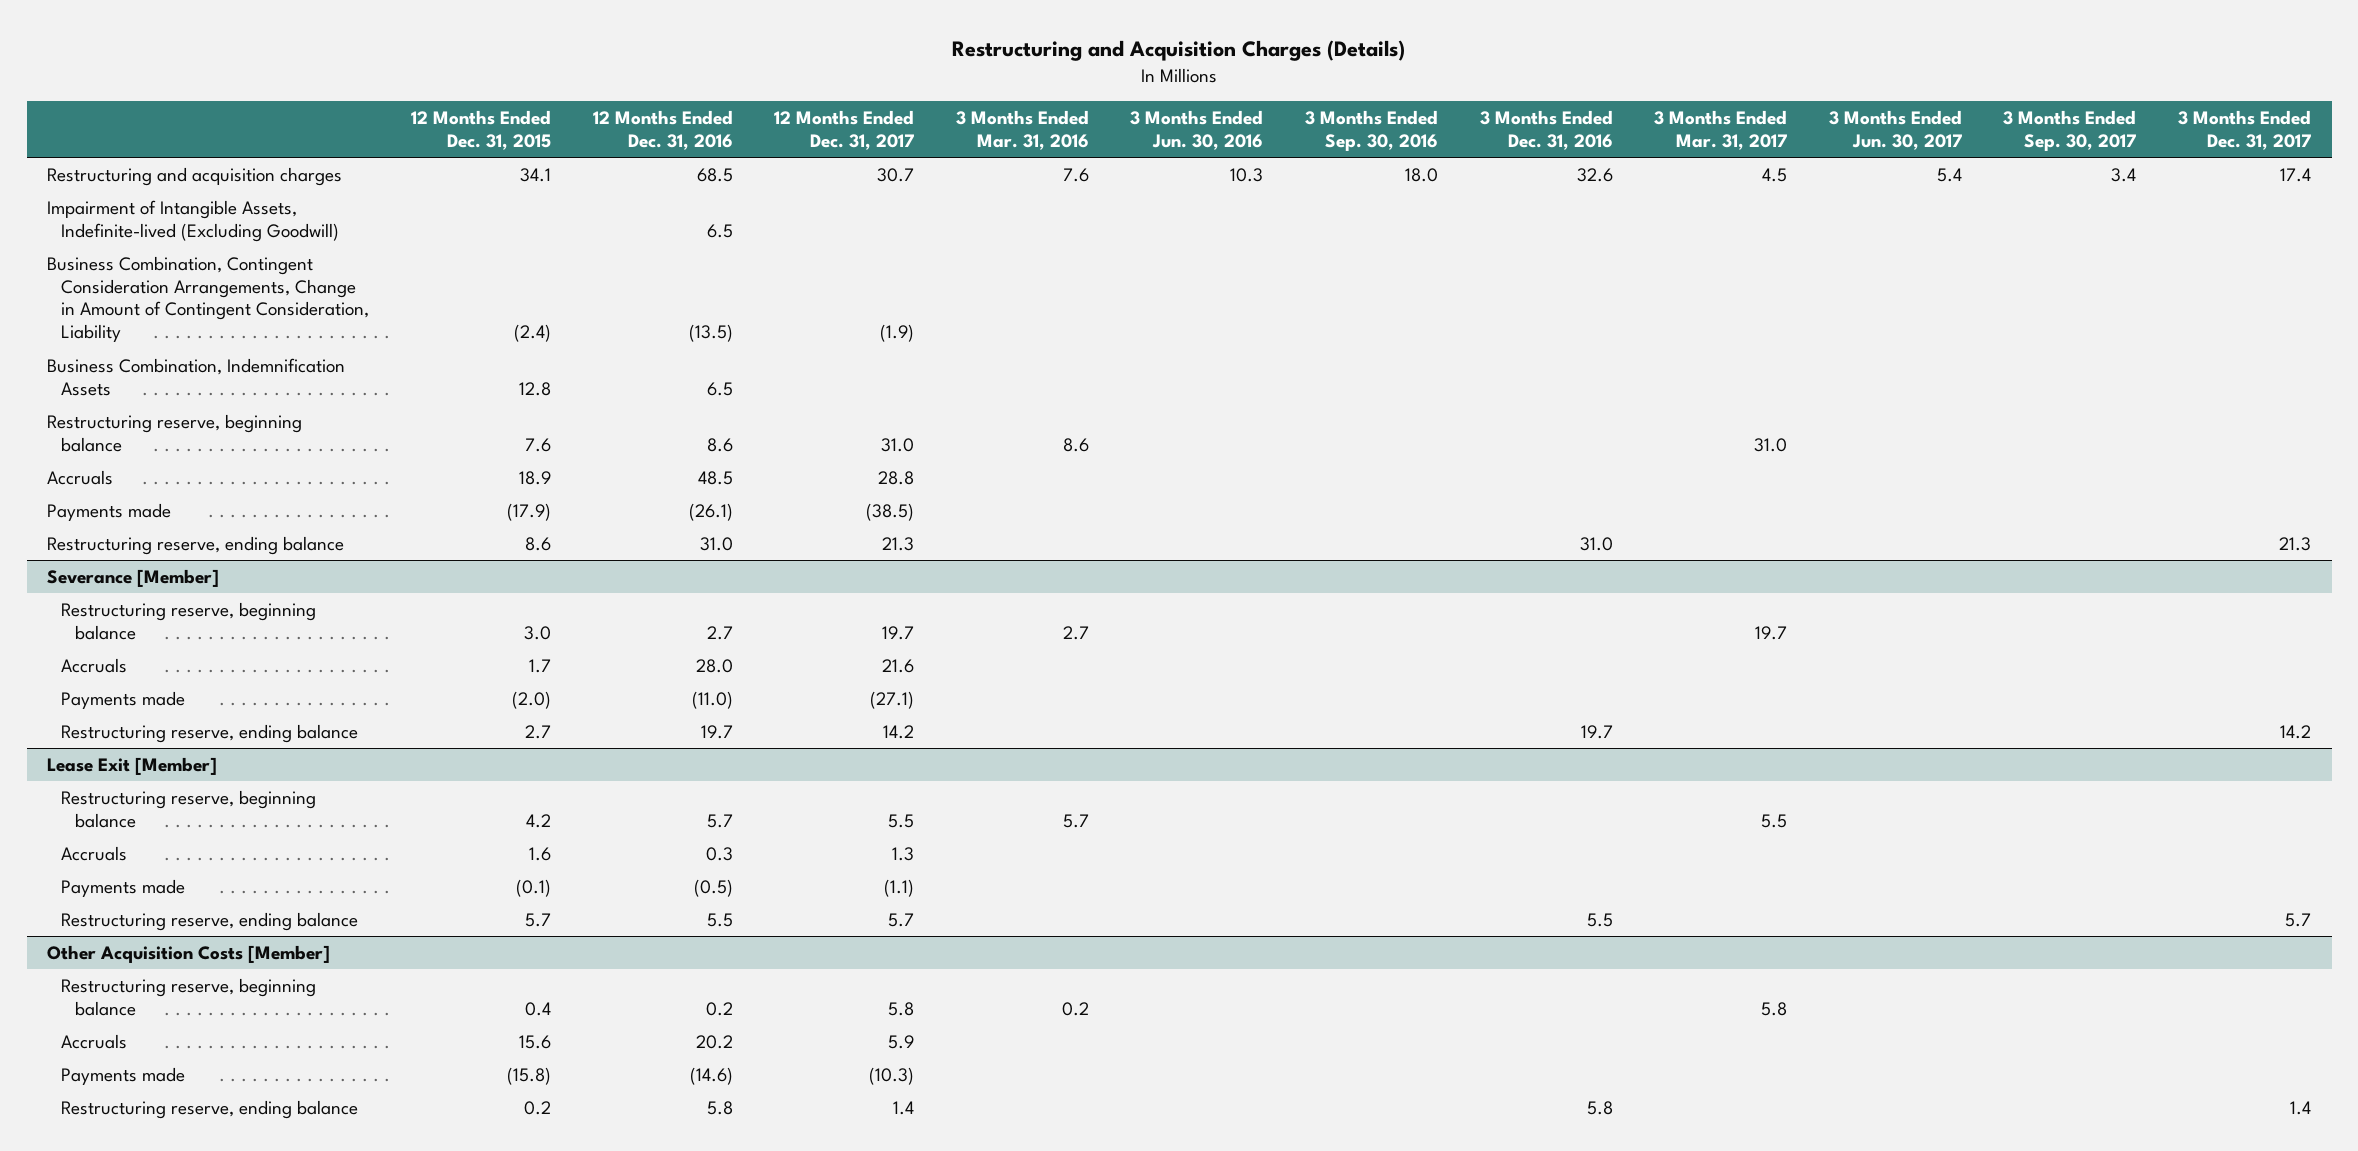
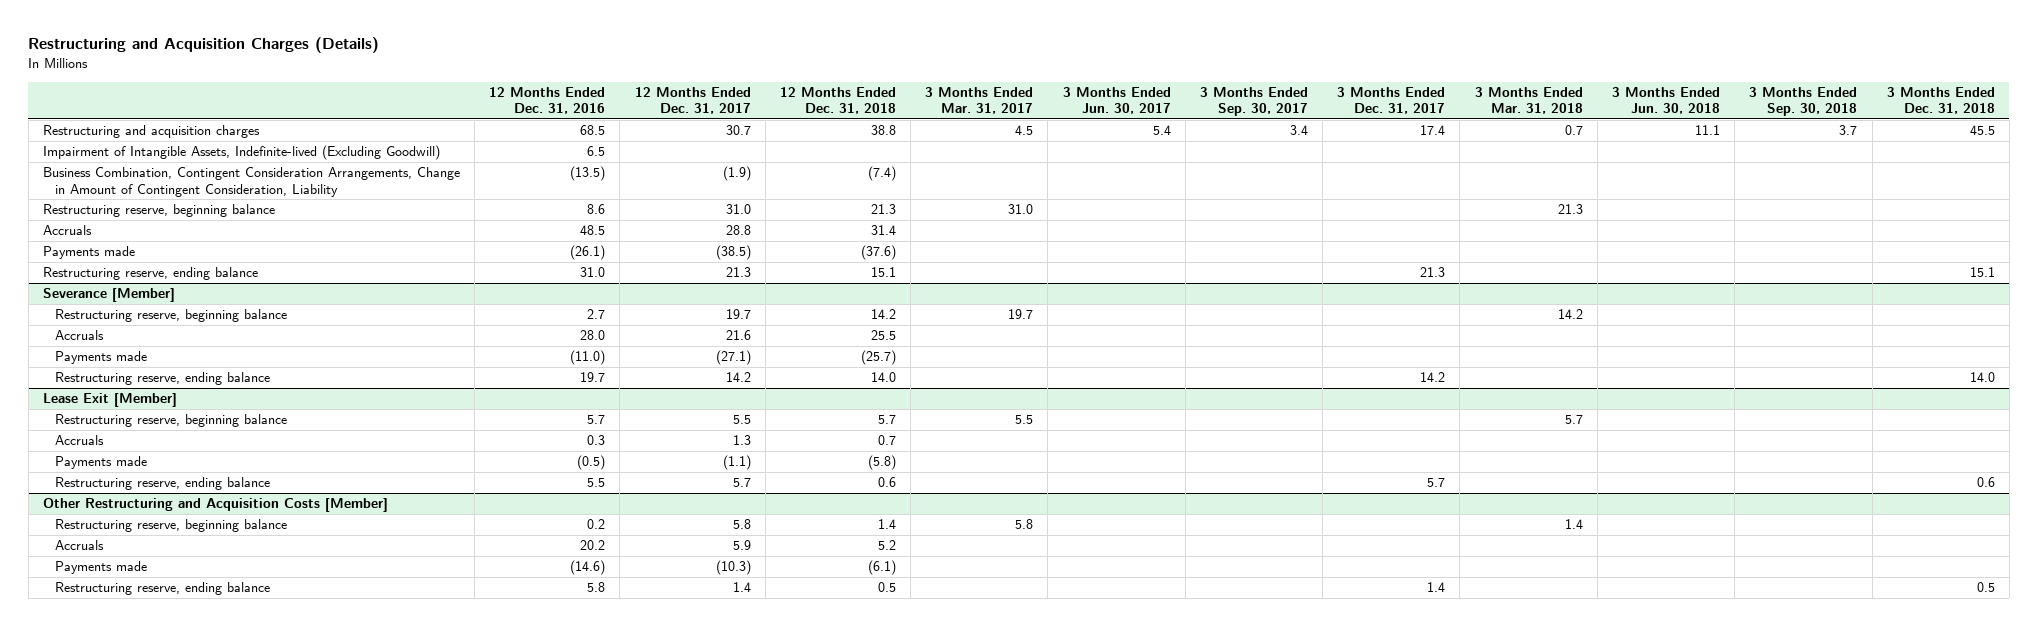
- | 12 Months Ended Dec. 31, 2015 | 12 Months Ended Dec. 31, 2016 | 12 Months Ended Dec. 31, 2017 | 3 Months Ended Mar. 31, 2016 | 3 Months Ended Jun. 30, 2016 | 3 Months Ended Sep. 30, 2016 | 3 Months Ended Dec. 31, 2016 | 3 Months Ended Mar. 31, 2017 | 3 Months Ended Jun. 30, 2017 | 3 Months Ended Sep. 30, 2017 | 3 Months Ended Dec. 31, 2017
+ | 12 Months Ended Dec. 31, 2016 | 12 Months Ended Dec. 31, 2017 | 12 Months Ended Dec. 31, 2018 | 3 Months Ended Mar. 31, 2017 | 3 Months Ended Jun. 30, 2017 | 3 Months Ended Sep. 30, 2017 | 3 Months Ended Dec. 31, 2017 | 3 Months Ended Mar. 31, 2018 | 3 Months Ended Jun. 30, 2018 | 3 Months Ended Sep. 30, 2018 | 3 Months Ended Dec. 31, 2018
- Business Combination, Indemnification Assets | 12.8 | 6.5 | | | | | | | | |
- Other Acquisition Costs [Member]
+ Other Restructuring and Acquisition Costs [Member]

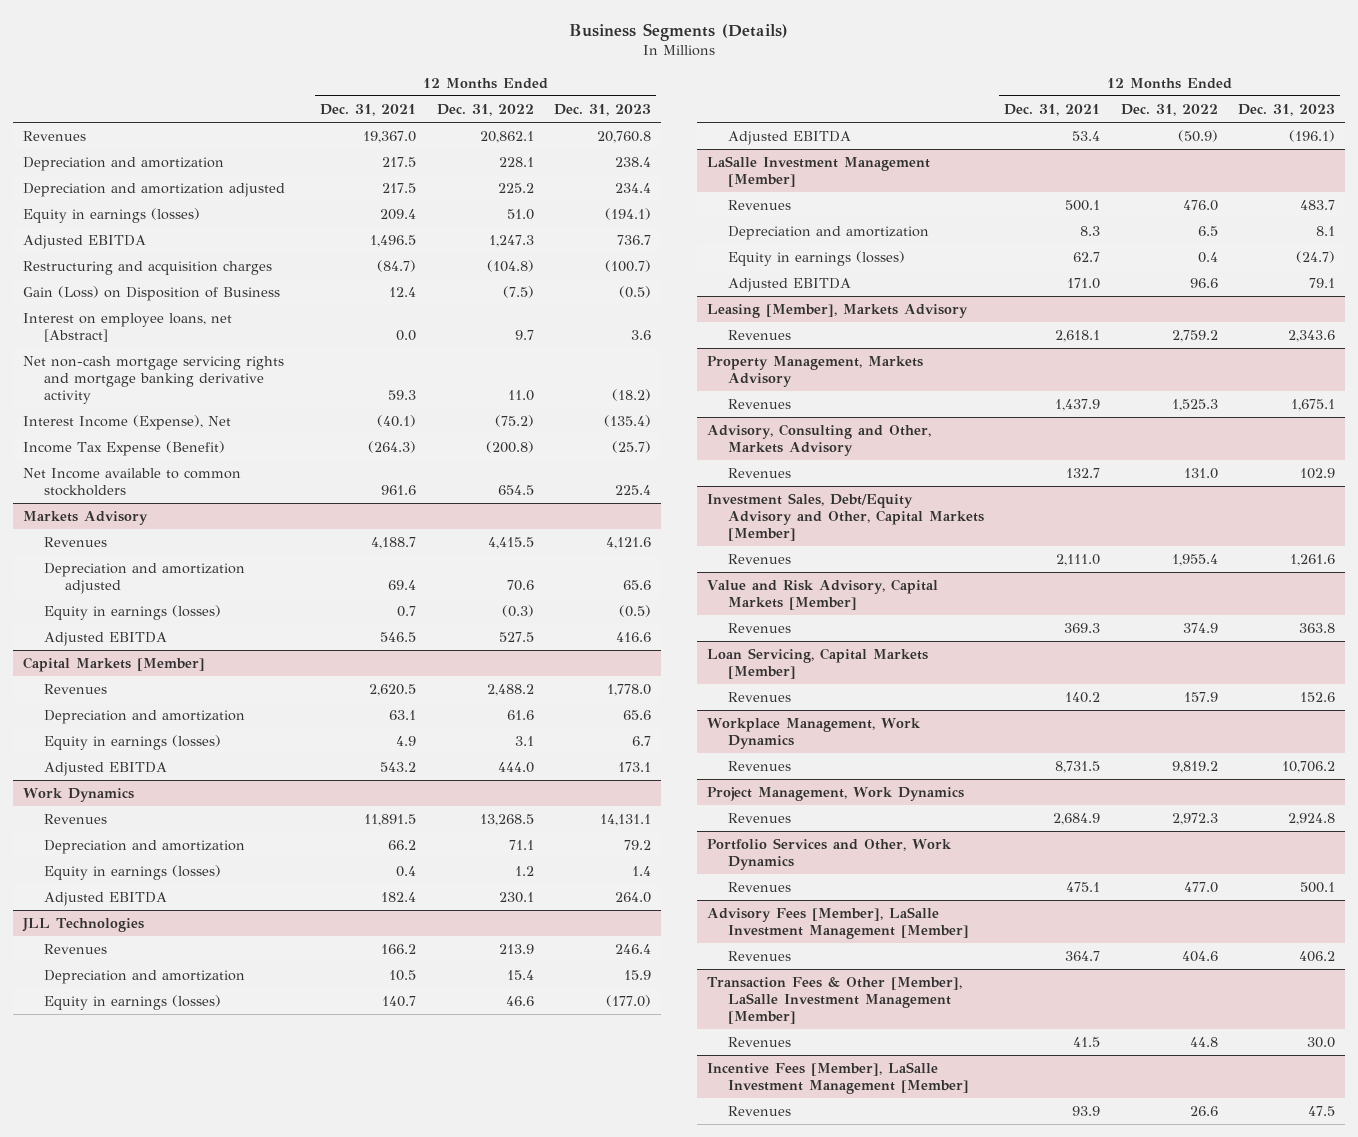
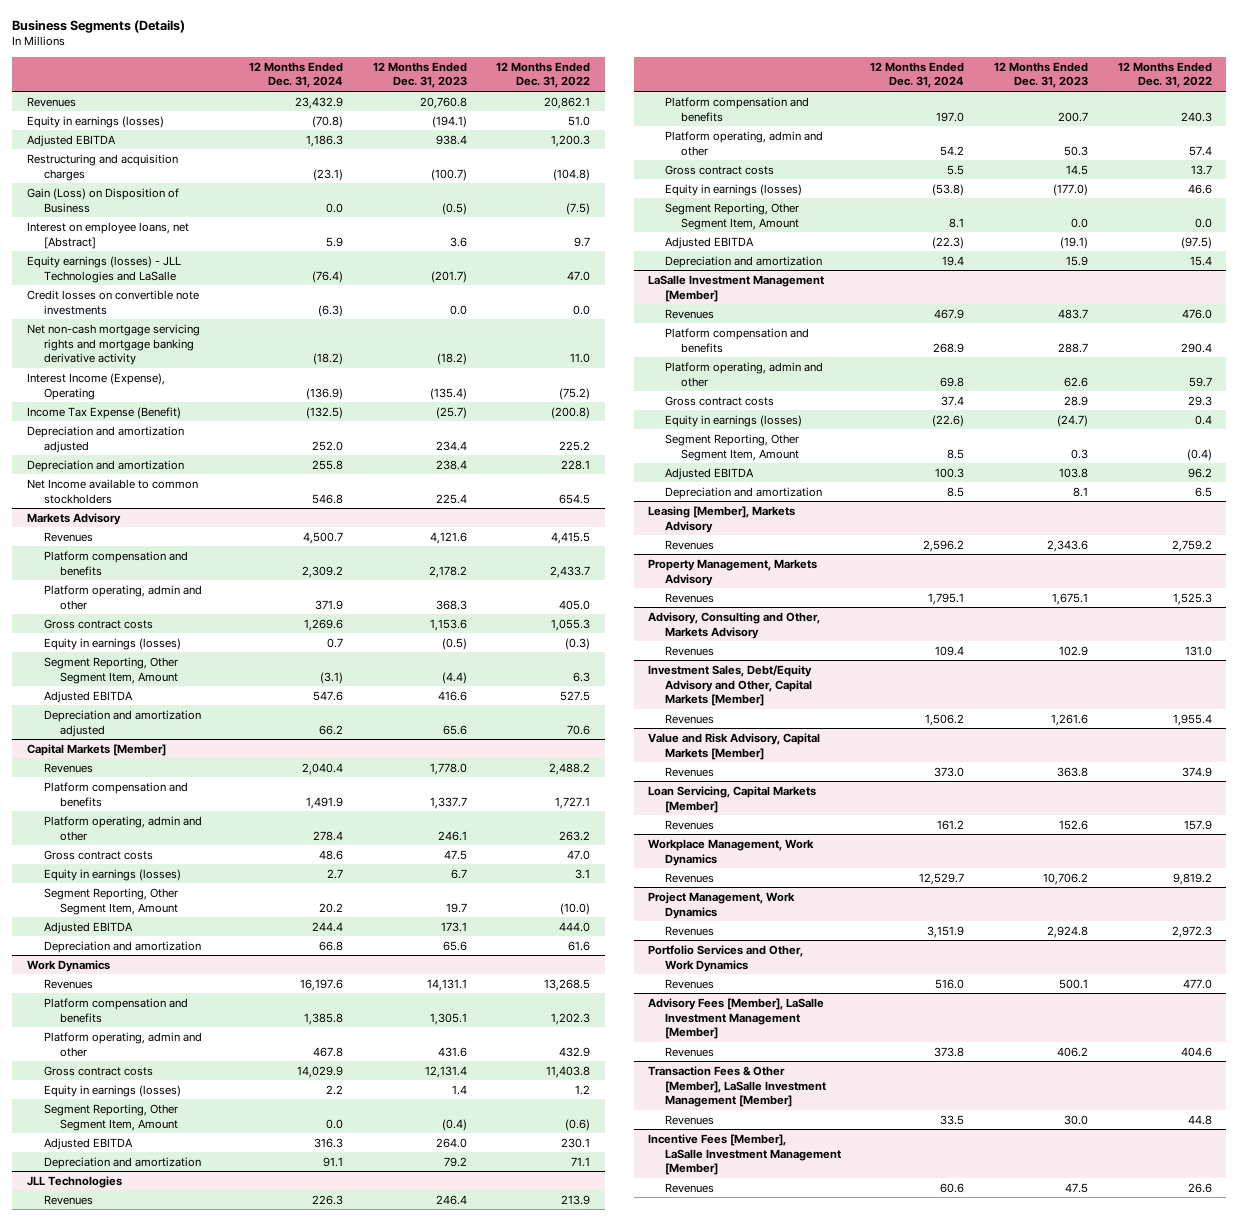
- | 12 Months Ended Dec. 31, 2021 | 12 Months Ended Dec. 31, 2022 | 12 Months Ended Dec. 31, 2023
+ | 12 Months Ended Dec. 31, 2024 | 12 Months Ended Dec. 31, 2023 | 12 Months Ended Dec. 31, 2022
- Adjusted EBITDA | 1,496.5 | 1,247.3 | 736.7
+ Adjusted EBITDA | 1,186.3 | 938.4 | 1,200.3
+ Equity earnings (losses) - JLL Technologies and LaSalle | (76.4) | (201.7) | 47.0
+ Credit losses on convertible note investments | (6.3) | 0.0 | 0.0
- Interest Income (Expense), Net | (40.1) | (75.2) | (135.4)
+ Interest Income (Expense), Operating | (136.9) | (135.4) | (75.2)
moved down: Depreciation and amortization adjusted | 252.0 | 234.4 | 225.2
moved down: Depreciation and amortization | 255.8 | 238.4 | 228.1
@ Markets Advisory
+ Platform compensation and benefits | 2,309.2 | 2,178.2 | 2,433.7
+ Platform operating, admin and other | 371.9 | 368.3 | 405.0
+ Gross contract costs | 1,269.6 | 1,153.6 | 1,055.3
+ Segment Reporting, Other Segment Item, Amount | (3.1) | (4.4) | 6.3
moved down: Depreciation and amortization adjusted | 66.2 | 65.6 | 70.6
@ Capital Markets [Member]
+ Platform compensation and benefits | 1,491.9 | 1,337.7 | 1,727.1
+ Platform operating, admin and other | 278.4 | 246.1 | 263.2
+ Gross contract costs | 48.6 | 47.5 | 47.0
+ Segment Reporting, Other Segment Item, Amount | 20.2 | 19.7 | (10.0)
moved down: Depreciation and amortization | 66.8 | 65.6 | 61.6
@ Work Dynamics
+ Platform compensation and benefits | 1,385.8 | 1,305.1 | 1,202.3
+ Platform operating, admin and other | 467.8 | 431.6 | 432.9
+ Gross contract costs | 14,029.9 | 12,131.4 | 11,403.8
+ Segment Reporting, Other Segment Item, Amount | 0.0 | (0.4) | (0.6)
moved down: Depreciation and amortization | 91.1 | 79.2 | 71.1
@ JLL Technologies
+ Platform compensation and benefits | 197.0 | 200.7 | 240.3
+ Platform operating, admin and other | 54.2 | 50.3 | 57.4
+ Gross contract costs | 5.5 | 14.5 | 13.7
- Adjusted EBITDA | 53.4 | (50.9) | (196.1)
+ Segment Reporting, Other Segment Item, Amount | 8.1 | 0.0 | 0.0
+ Adjusted EBITDA | (22.3) | (19.1) | (97.5)
moved down: Depreciation and amortization | 19.4 | 15.9 | 15.4
@ LaSalle Investment Management [Member]
+ Platform compensation and benefits | 268.9 | 288.7 | 290.4
+ Platform operating, admin and other | 69.8 | 62.6 | 59.7
+ Gross contract costs | 37.4 | 28.9 | 29.3
- Adjusted EBITDA | 171.0 | 96.6 | 79.1
+ Segment Reporting, Other Segment Item, Amount | 8.5 | 0.3 | (0.4)
+ Adjusted EBITDA | 100.3 | 103.8 | 96.2
moved down: Depreciation and amortization | 8.5 | 8.1 | 6.5

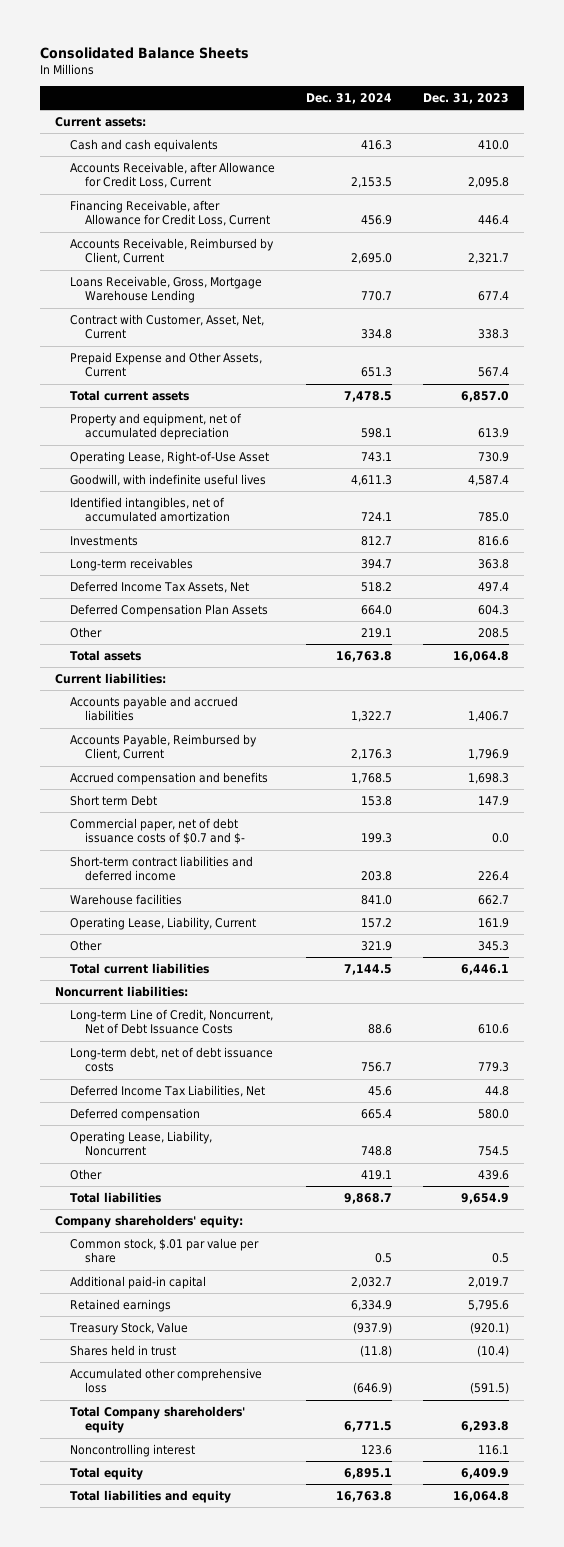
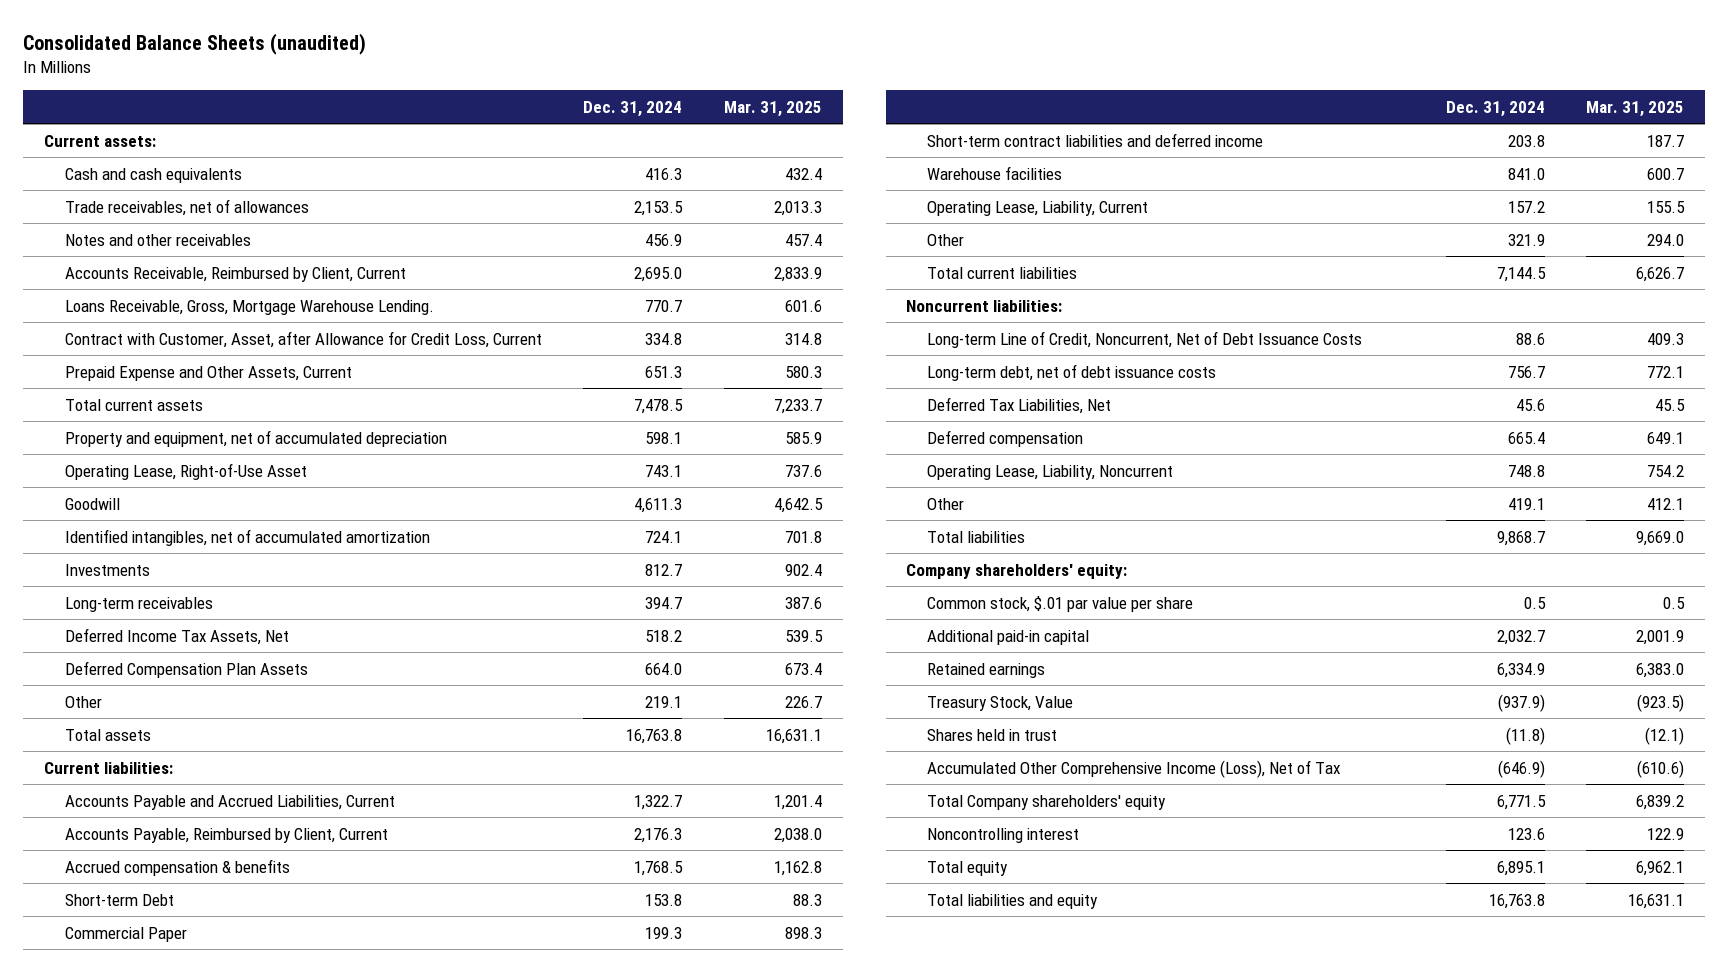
- Consolidated Balance Sheets
+ Consolidated Balance Sheets (unaudited)
- | Dec. 31, 2024 | Dec. 31, 2023
+ | Dec. 31, 2024 | Mar. 31, 2025
- Accounts Receivable, after Allowance for Credit Loss, Current | 2,153.5 | 2,095.8
- Financing Receivable, after Allowance for Credit Loss, Current | 456.9 | 446.4
+ Trade receivables, net of allowances | 2,153.5 | 2,013.3
+ Notes and other receivables | 456.9 | 457.4
- Loans Receivable, Gross, Mortgage Warehouse Lending | 770.7 | 677.4
- Contract with Customer, Asset, Net, Current | 334.8 | 338.3
+ Loans Receivable, Gross, Mortgage Warehouse Lending. | 770.7 | 601.6
+ Contract with Customer, Asset, after Allowance for Credit Loss, Current | 334.8 | 314.8
- Goodwill, with indefinite useful lives | 4,611.3 | 4,587.4
+ Goodwill | 4,611.3 | 4,642.5
- Accounts payable and accrued liabilities | 1,322.7 | 1,406.7
+ Accounts Payable and Accrued Liabilities, Current | 1,322.7 | 1,201.4
- Accrued compensation and benefits | 1,768.5 | 1,698.3
- Short term Debt | 153.8 | 147.9
- Commercial paper, net of debt issuance costs of $0.7 and $- | 199.3 | 0.0
+ Accrued compensation & benefits | 1,768.5 | 1,162.8
+ Short-term Debt | 153.8 | 88.3
+ Commercial Paper | 199.3 | 898.3
- Deferred Income Tax Liabilities, Net | 45.6 | 44.8
+ Deferred Tax Liabilities, Net | 45.6 | 45.5
- Accumulated other comprehensive loss | (646.9) | (591.5)
+ Accumulated Other Comprehensive Income (Loss), Net of Tax | (646.9) | (610.6)

